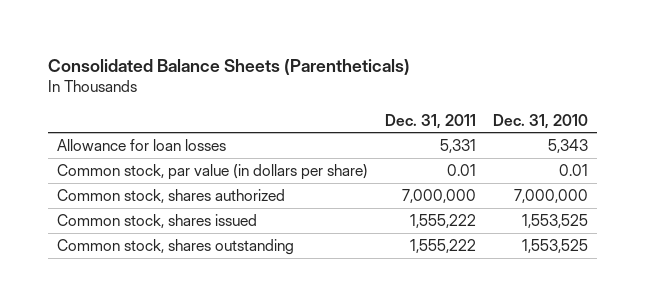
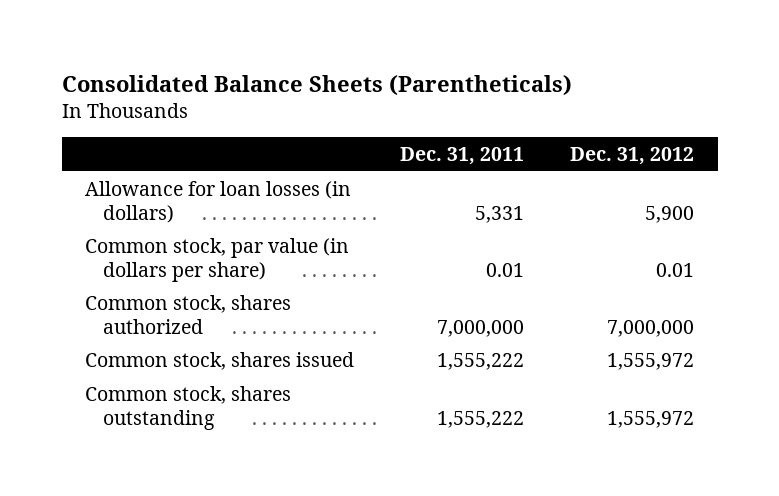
- | Dec. 31, 2011 | Dec. 31, 2010
+ | Dec. 31, 2011 | Dec. 31, 2012
- Allowance for loan losses | 5,331 | 5,343
+ Allowance for loan losses (in dollars) | 5,331 | 5,900

